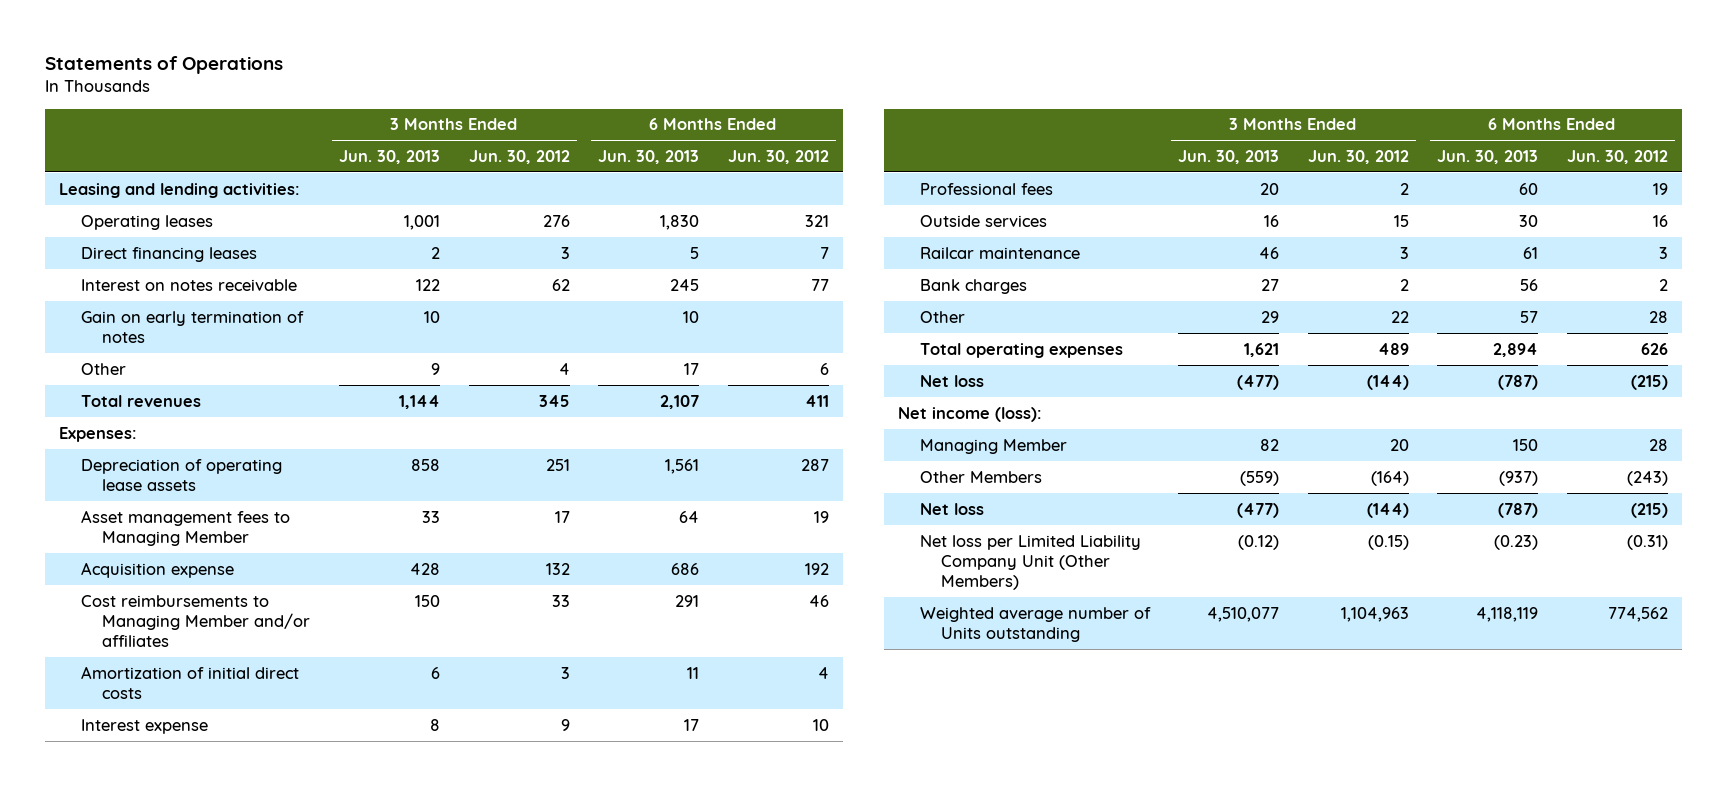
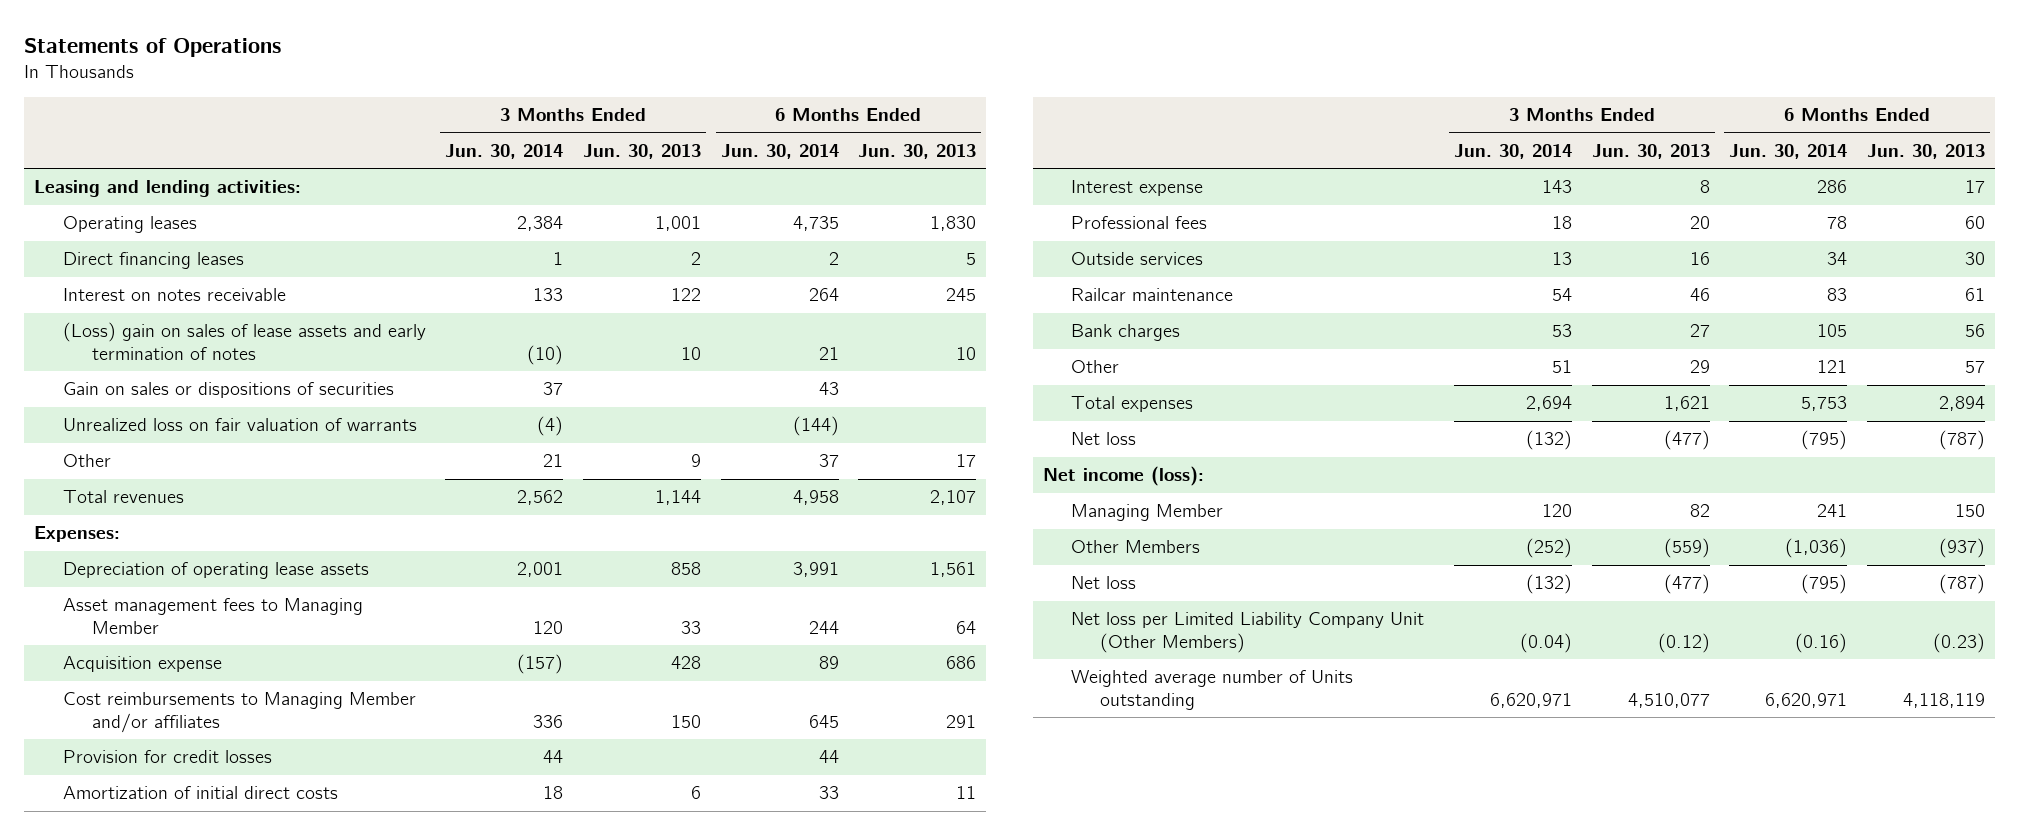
- | 3 Months Ended Jun. 30, 2013 | 3 Months Ended Jun. 30, 2012 | 6 Months Ended Jun. 30, 2013 | 6 Months Ended Jun. 30, 2012
+ | 3 Months Ended Jun. 30, 2014 | 3 Months Ended Jun. 30, 2013 | 6 Months Ended Jun. 30, 2014 | 6 Months Ended Jun. 30, 2013
- Gain on early termination of notes | 10 | | 10 |
+ (Loss) gain on sales of lease assets and early termination of notes | (10) | 10 | 21 | 10
+ Gain on sales or dispositions of securities | 37 | | 43 |
+ Unrealized loss on fair valuation of warrants | (4) | | (144) |
+ Provision for credit losses | 44 | | 44 |
- Total operating expenses | 1,621 | 489 | 2,894 | 626
+ Total expenses | 2,694 | 1,621 | 5,753 | 2,894

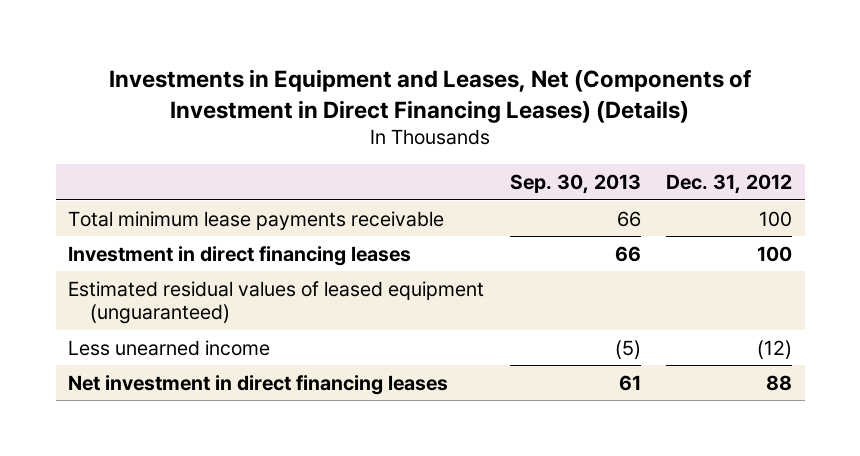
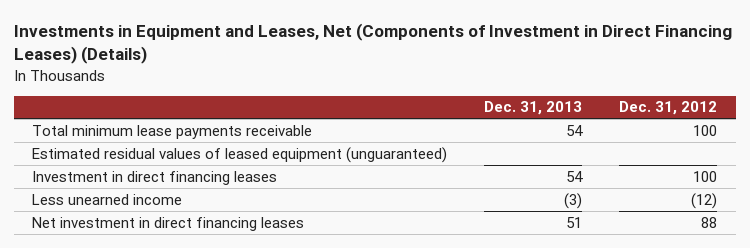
- | Sep. 30, 2013 | Dec. 31, 2012
+ | Dec. 31, 2013 | Dec. 31, 2012
moved down: Investment in direct financing leases | 54 | 100

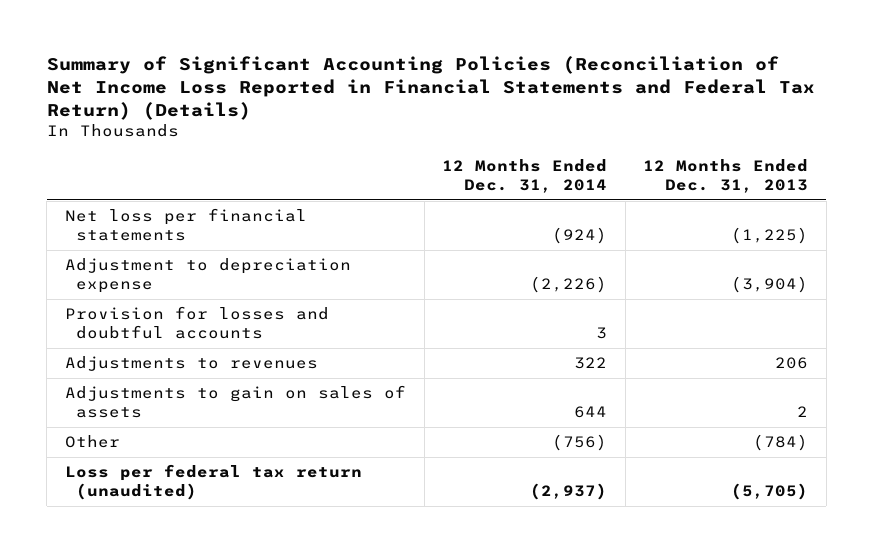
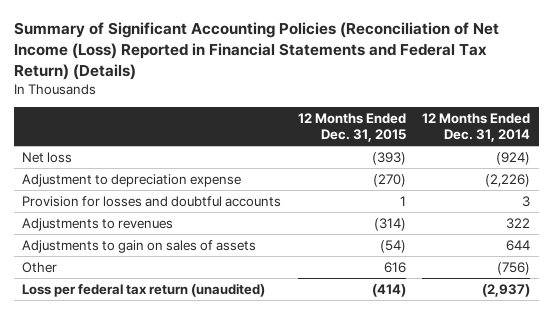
- Summary of Significant Accounting Policies (Reconciliation of Net Income Loss Reported in Financial Statements and Federal Tax Return) (Details)
+ Summary of Significant Accounting Policies (Reconciliation of Net Income (Loss) Reported in Financial Statements and Federal Tax Return) (Details)
- | 12 Months Ended Dec. 31, 2014 | 12 Months Ended Dec. 31, 2013
+ | 12 Months Ended Dec. 31, 2015 | 12 Months Ended Dec. 31, 2014
- Net loss per financial statements | (924) | (1,225)
+ Net loss | (393) | (924)

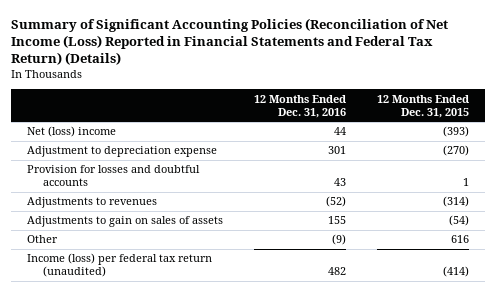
- | 12 Months Ended Dec. 31, 2015 | 12 Months Ended Dec. 31, 2014
+ | 12 Months Ended Dec. 31, 2016 | 12 Months Ended Dec. 31, 2015
- Net loss | (393) | (924)
+ Net (loss) income | 44 | (393)
- Loss per federal tax return (unaudited) | (414) | (2,937)
+ Income (loss) per federal tax return (unaudited) | 482 | (414)

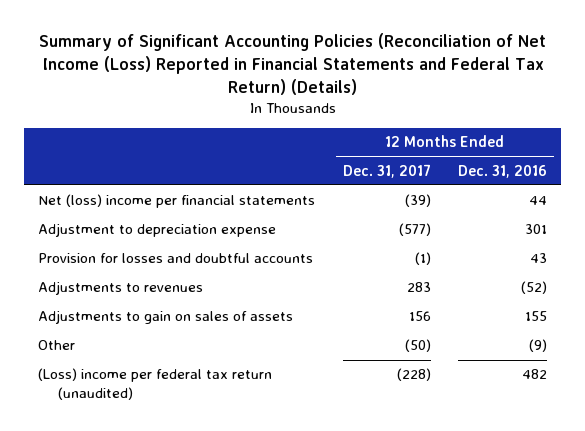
- | 12 Months Ended Dec. 31, 2016 | 12 Months Ended Dec. 31, 2015
+ | 12 Months Ended Dec. 31, 2017 | 12 Months Ended Dec. 31, 2016
- Net (loss) income | 44 | (393)
+ Net (loss) income per financial statements | (39) | 44
- Income (loss) per federal tax return (unaudited) | 482 | (414)
+ (Loss) income per federal tax return (unaudited) | (228) | 482

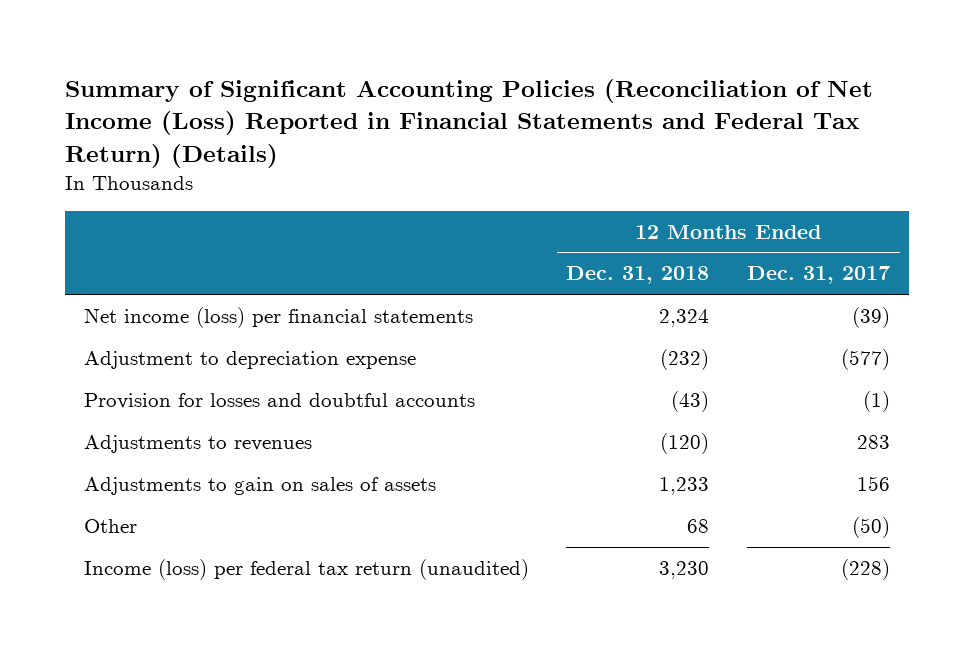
- | 12 Months Ended Dec. 31, 2017 | 12 Months Ended Dec. 31, 2016
+ | 12 Months Ended Dec. 31, 2018 | 12 Months Ended Dec. 31, 2017
- Net (loss) income per financial statements | (39) | 44
+ Net income (loss) per financial statements | 2,324 | (39)
- (Loss) income per federal tax return (unaudited) | (228) | 482
+ Income (loss) per federal tax return (unaudited) | 3,230 | (228)

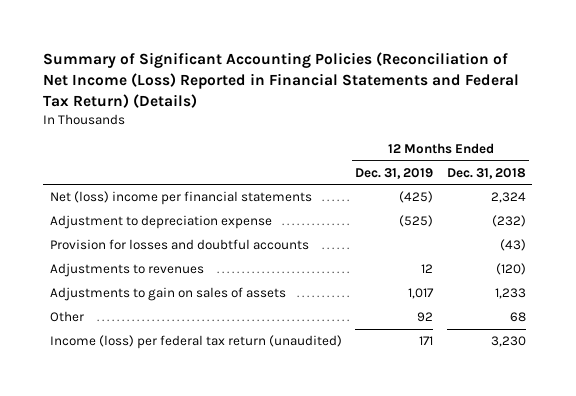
- | 12 Months Ended Dec. 31, 2018 | 12 Months Ended Dec. 31, 2017
+ | 12 Months Ended Dec. 31, 2019 | 12 Months Ended Dec. 31, 2018
- Net income (loss) per financial statements | 2,324 | (39)
+ Net (loss) income per financial statements | (425) | 2,324

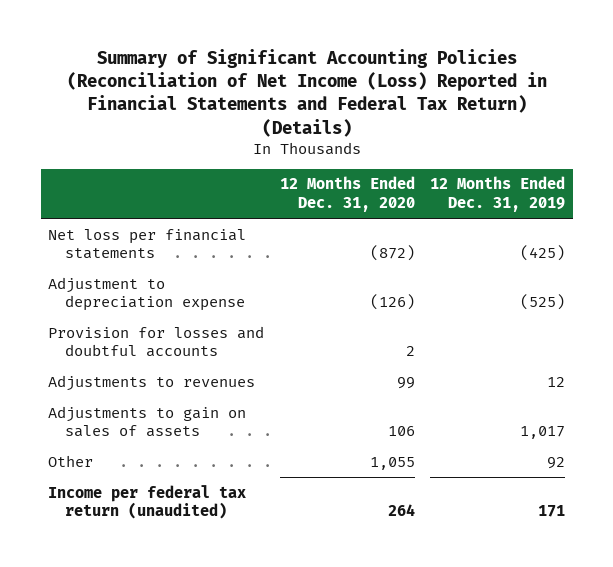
- | 12 Months Ended Dec. 31, 2019 | 12 Months Ended Dec. 31, 2018
+ | 12 Months Ended Dec. 31, 2020 | 12 Months Ended Dec. 31, 2019
- Net (loss) income per financial statements | (425) | 2,324
+ Net loss per financial statements | (872) | (425)
- Income (loss) per federal tax return (unaudited) | 171 | 3,230
+ Income per federal tax return (unaudited) | 264 | 171

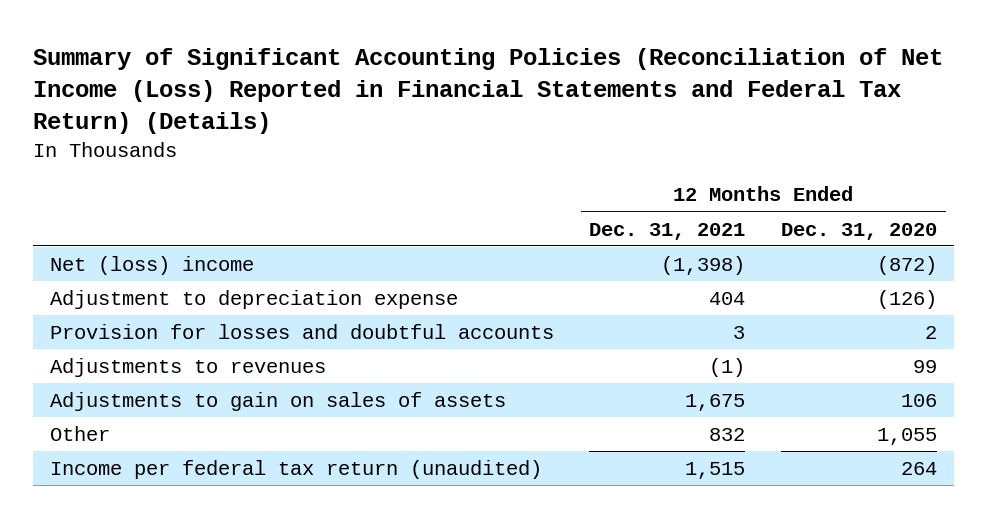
- | 12 Months Ended Dec. 31, 2020 | 12 Months Ended Dec. 31, 2019
+ | 12 Months Ended Dec. 31, 2021 | 12 Months Ended Dec. 31, 2020
- Net loss per financial statements | (872) | (425)
+ Net (loss) income | (1,398) | (872)

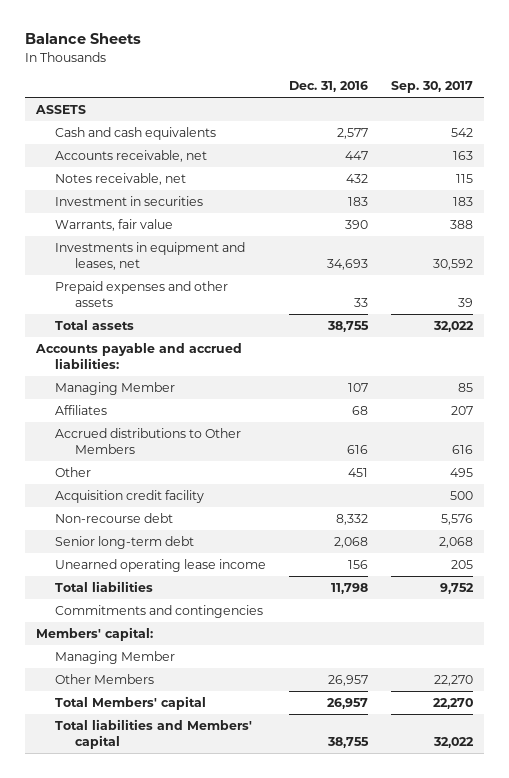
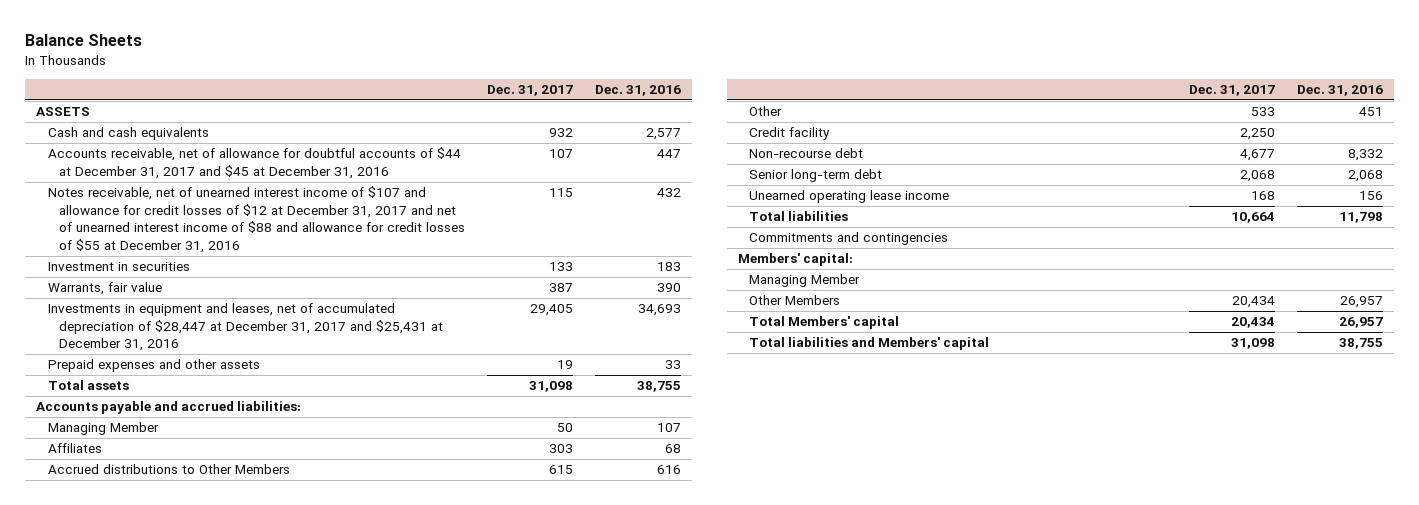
- | Dec. 31, 2016 | Sep. 30, 2017
+ | Dec. 31, 2017 | Dec. 31, 2016
- Accounts receivable, net | 447 | 163
- Notes receivable, net | 432 | 115
+ Accounts receivable, net of allowance for doubtful accounts of $44 at December 31, 2017 and $45 at December 31, 2016 | 107 | 447
+ Notes receivable, net of unearned interest income of $107 and allowance for credit losses of $12 at December 31, 2017 and net of unearned interest income of $88 and allowance for credit losses of $55 at December 31, 2016 | 115 | 432
- Investments in equipment and leases, net | 34,693 | 30,592
+ Investments in equipment and leases, net of accumulated depreciation of $28,447 at December 31, 2017 and $25,431 at December 31, 2016 | 29,405 | 34,693
- Acquisition credit facility | | 500
+ Credit facility | 2,250 |

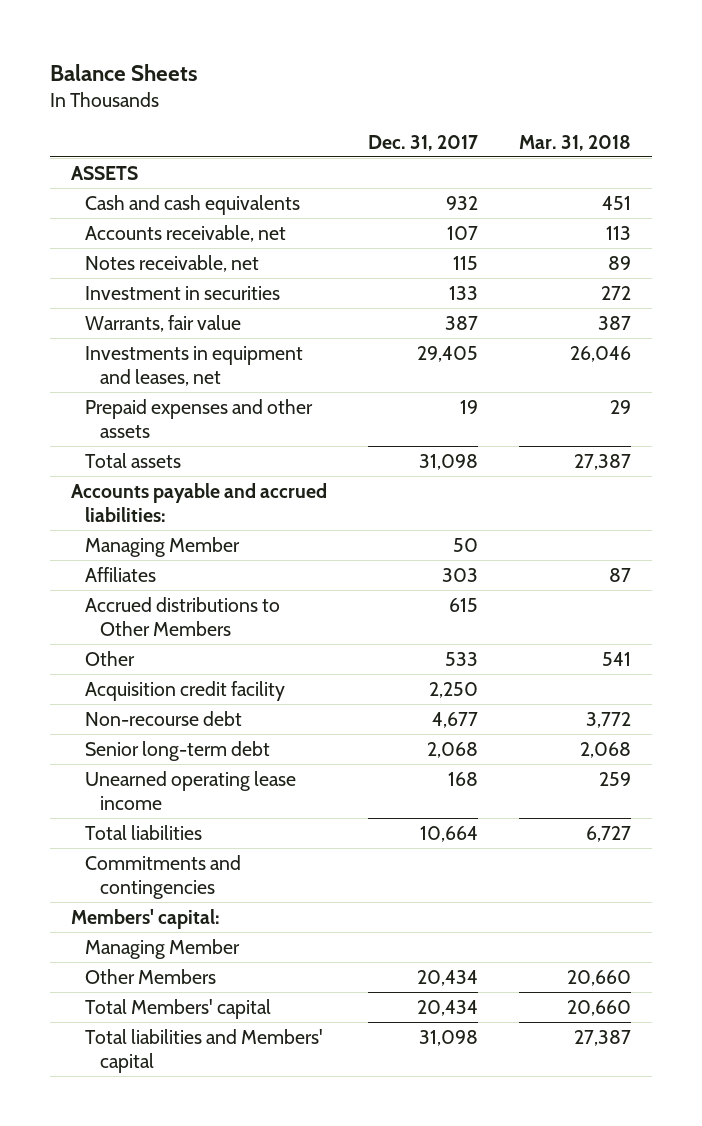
- | Dec. 31, 2017 | Dec. 31, 2016
+ | Dec. 31, 2017 | Mar. 31, 2018
- Accounts receivable, net of allowance for doubtful accounts of $44 at December 31, 2017 and $45 at December 31, 2016 | 107 | 447
- Notes receivable, net of unearned interest income of $107 and allowance for credit losses of $12 at December 31, 2017 and net of unearned interest income of $88 and allowance for credit losses of $55 at December 31, 2016 | 115 | 432
+ Accounts receivable, net | 107 | 113
+ Notes receivable, net | 115 | 89
- Investments in equipment and leases, net of accumulated depreciation of $28,447 at December 31, 2017 and $25,431 at December 31, 2016 | 29,405 | 34,693
+ Investments in equipment and leases, net | 29,405 | 26,046
- Credit facility | 2,250 |
+ Acquisition credit facility | 2,250 |

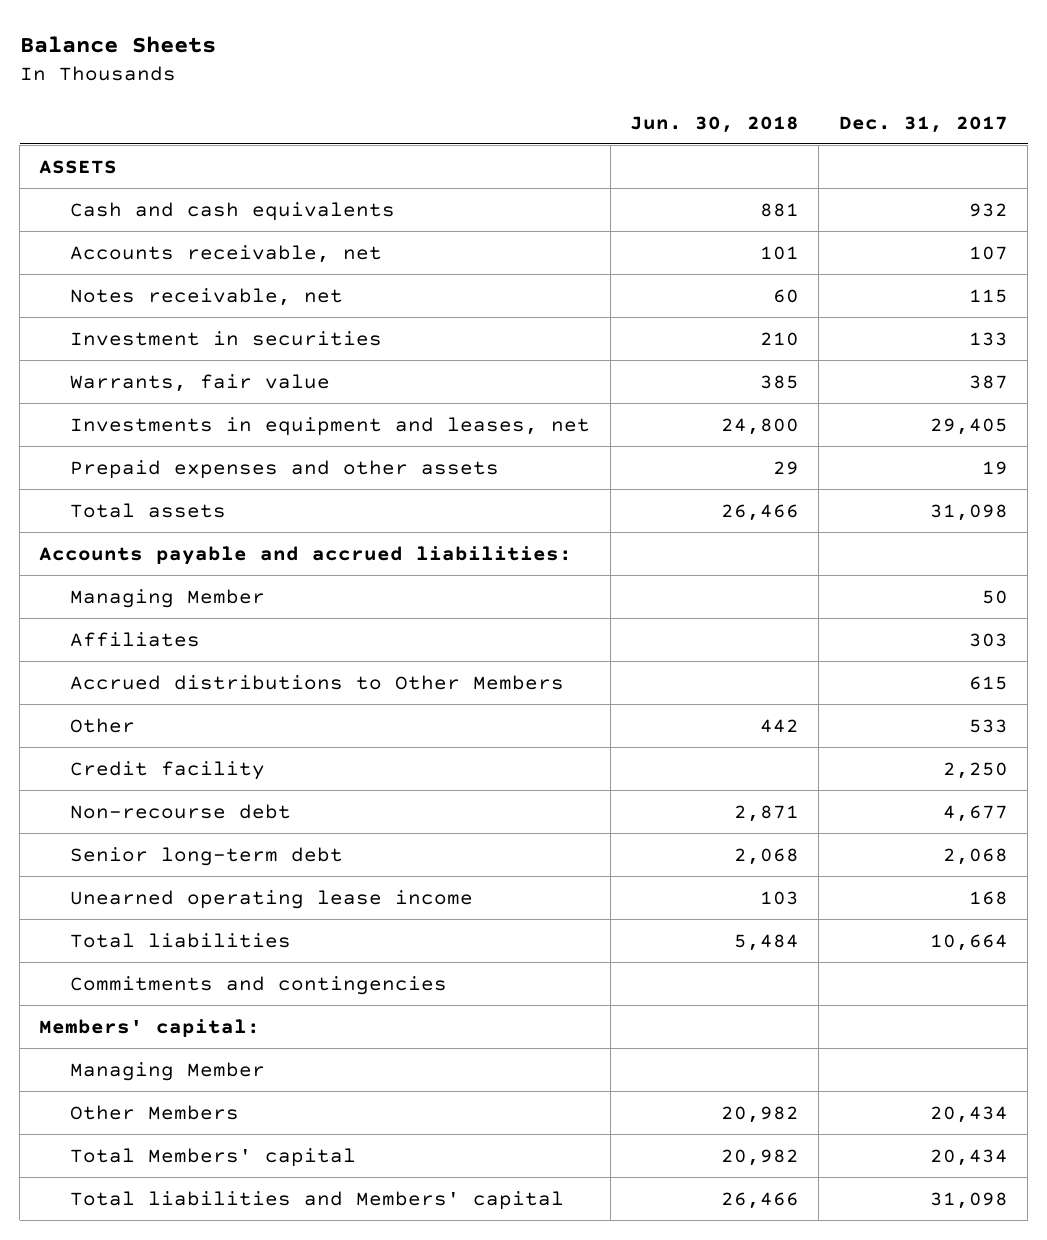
- | Dec. 31, 2017 | Mar. 31, 2018
+ | Jun. 30, 2018 | Dec. 31, 2017
- Acquisition credit facility | 2,250 |
+ Credit facility | | 2,250

